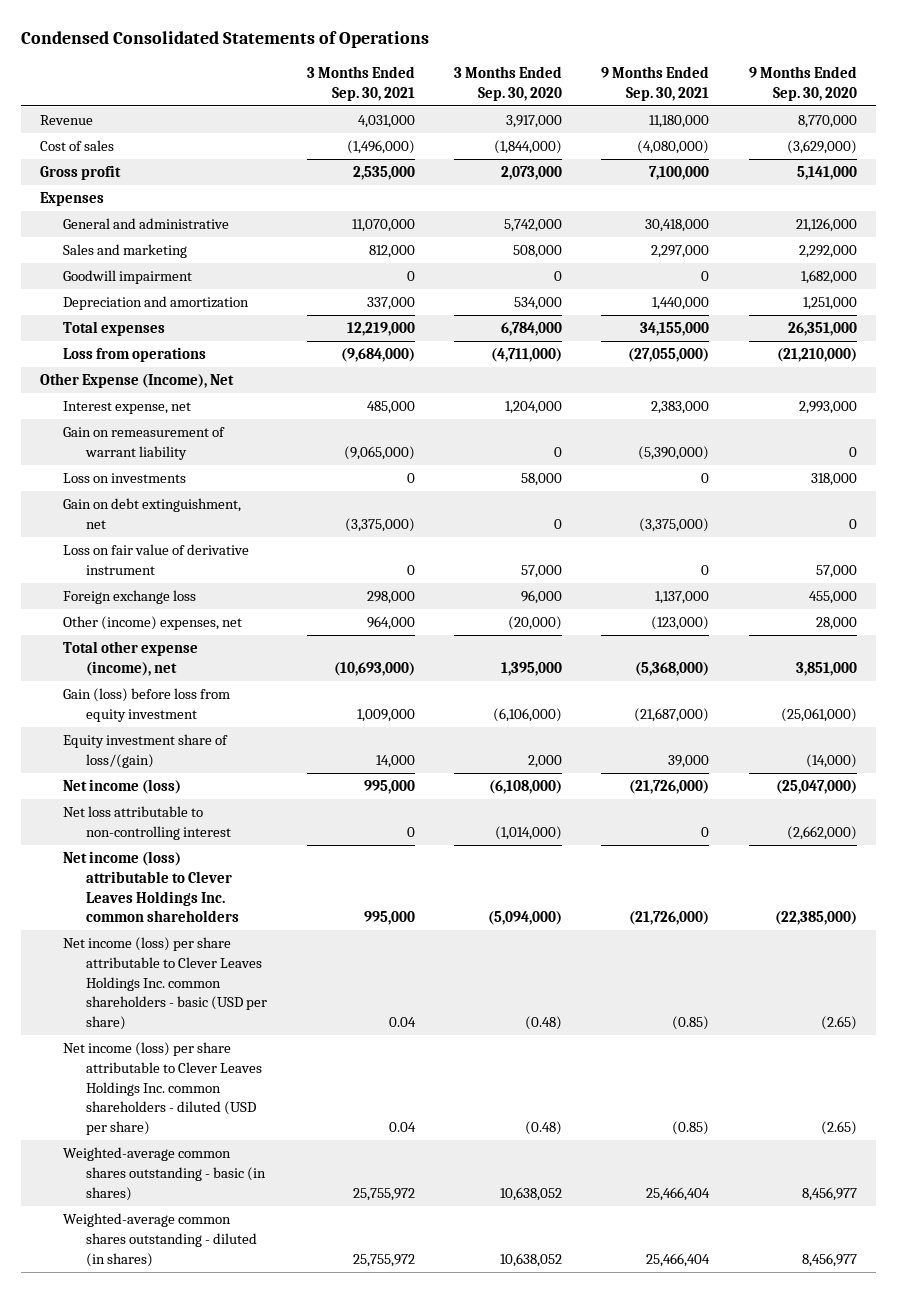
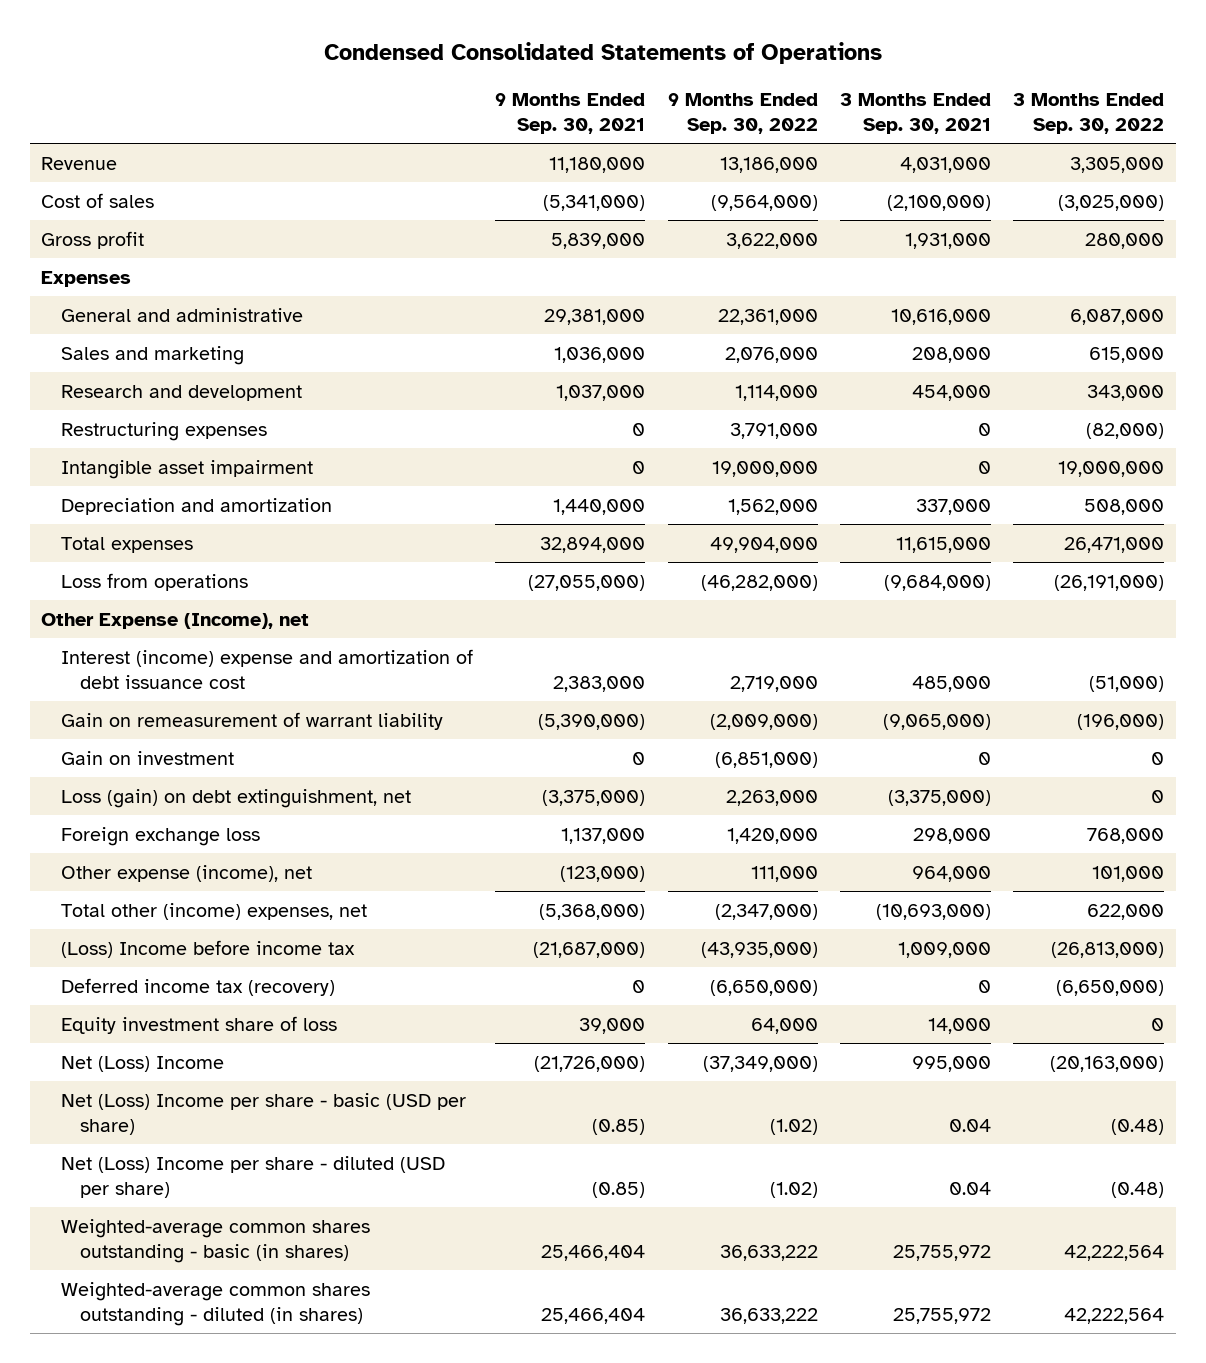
- | 3 Months Ended Sep. 30, 2021 | 3 Months Ended Sep. 30, 2020 | 9 Months Ended Sep. 30, 2021 | 9 Months Ended Sep. 30, 2020
+ | 9 Months Ended Sep. 30, 2021 | 9 Months Ended Sep. 30, 2022 | 3 Months Ended Sep. 30, 2021 | 3 Months Ended Sep. 30, 2022
- Cost of sales | (1,496,000) | (1,844,000) | (4,080,000) | (3,629,000)
- Gross profit | 2,535,000 | 2,073,000 | 7,100,000 | 5,141,000
+ Cost of sales | (5,341,000) | (9,564,000) | (2,100,000) | (3,025,000)
+ Gross profit | 5,839,000 | 3,622,000 | 1,931,000 | 280,000
- General and administrative | 11,070,000 | 5,742,000 | 30,418,000 | 21,126,000
- Sales and marketing | 812,000 | 508,000 | 2,297,000 | 2,292,000
- Goodwill impairment | 0 | 0 | 0 | 1,682,000
+ General and administrative | 29,381,000 | 22,361,000 | 10,616,000 | 6,087,000
+ Sales and marketing | 1,036,000 | 2,076,000 | 208,000 | 615,000
+ Research and development | 1,037,000 | 1,114,000 | 454,000 | 343,000
+ Restructuring expenses | 0 | 3,791,000 | 0 | (82,000)
+ Intangible asset impairment | 0 | 19,000,000 | 0 | 19,000,000
- Total expenses | 12,219,000 | 6,784,000 | 34,155,000 | 26,351,000
+ Total expenses | 32,894,000 | 49,904,000 | 11,615,000 | 26,471,000
- Other Expense (Income), Net
- Interest expense, net | 485,000 | 1,204,000 | 2,383,000 | 2,993,000
+ Other Expense (Income), net
+ Interest (income) expense and amortization of debt issuance cost | 2,383,000 | 2,719,000 | 485,000 | (51,000)
- Loss on investments | 0 | 58,000 | 0 | 318,000
- Gain on debt extinguishment, net | (3,375,000) | 0 | (3,375,000) | 0
- Loss on fair value of derivative instrument | 0 | 57,000 | 0 | 57,000
+ Gain on investment | 0 | (6,851,000) | 0 | 0
+ Loss (gain) on debt extinguishment, net | (3,375,000) | 2,263,000 | (3,375,000) | 0
- Other (income) expenses, net | 964,000 | (20,000) | (123,000) | 28,000
- Total other expense (income), net | (10,693,000) | 1,395,000 | (5,368,000) | 3,851,000
- Gain (loss) before loss from equity investment | 1,009,000 | (6,106,000) | (21,687,000) | (25,061,000)
- Equity investment share of loss/(gain) | 14,000 | 2,000 | 39,000 | (14,000)
- Net income (loss) | 995,000 | (6,108,000) | (21,726,000) | (25,047,000)
- Net loss attributable to non-controlling interest | 0 | (1,014,000) | 0 | (2,662,000)
- Net income (loss) attributable to Clever Leaves Holdings Inc. common shareholders | 995,000 | (5,094,000) | (21,726,000) | (22,385,000)
- Net income (loss) per share attributable to Clever Leaves Holdings Inc. common shareholders - basic (USD per share) | 0.04 | (0.48) | (0.85) | (2.65)
- Net income (loss) per share attributable to Clever Leaves Holdings Inc. common shareholders - diluted (USD per share) | 0.04 | (0.48) | (0.85) | (2.65)
+ Other expense (income), net | (123,000) | 111,000 | 964,000 | 101,000
+ Total other (income) expenses, net | (5,368,000) | (2,347,000) | (10,693,000) | 622,000
+ (Loss) Income before income tax | (21,687,000) | (43,935,000) | 1,009,000 | (26,813,000)
+ Deferred income tax (recovery) | 0 | (6,650,000) | 0 | (6,650,000)
+ Equity investment share of loss | 39,000 | 64,000 | 14,000 | 0
+ Net (Loss) Income | (21,726,000) | (37,349,000) | 995,000 | (20,163,000)
+ Net (Loss) Income per share - basic (USD per share) | (0.85) | (1.02) | 0.04 | (0.48)
+ Net (Loss) Income per share - diluted (USD per share) | (0.85) | (1.02) | 0.04 | (0.48)

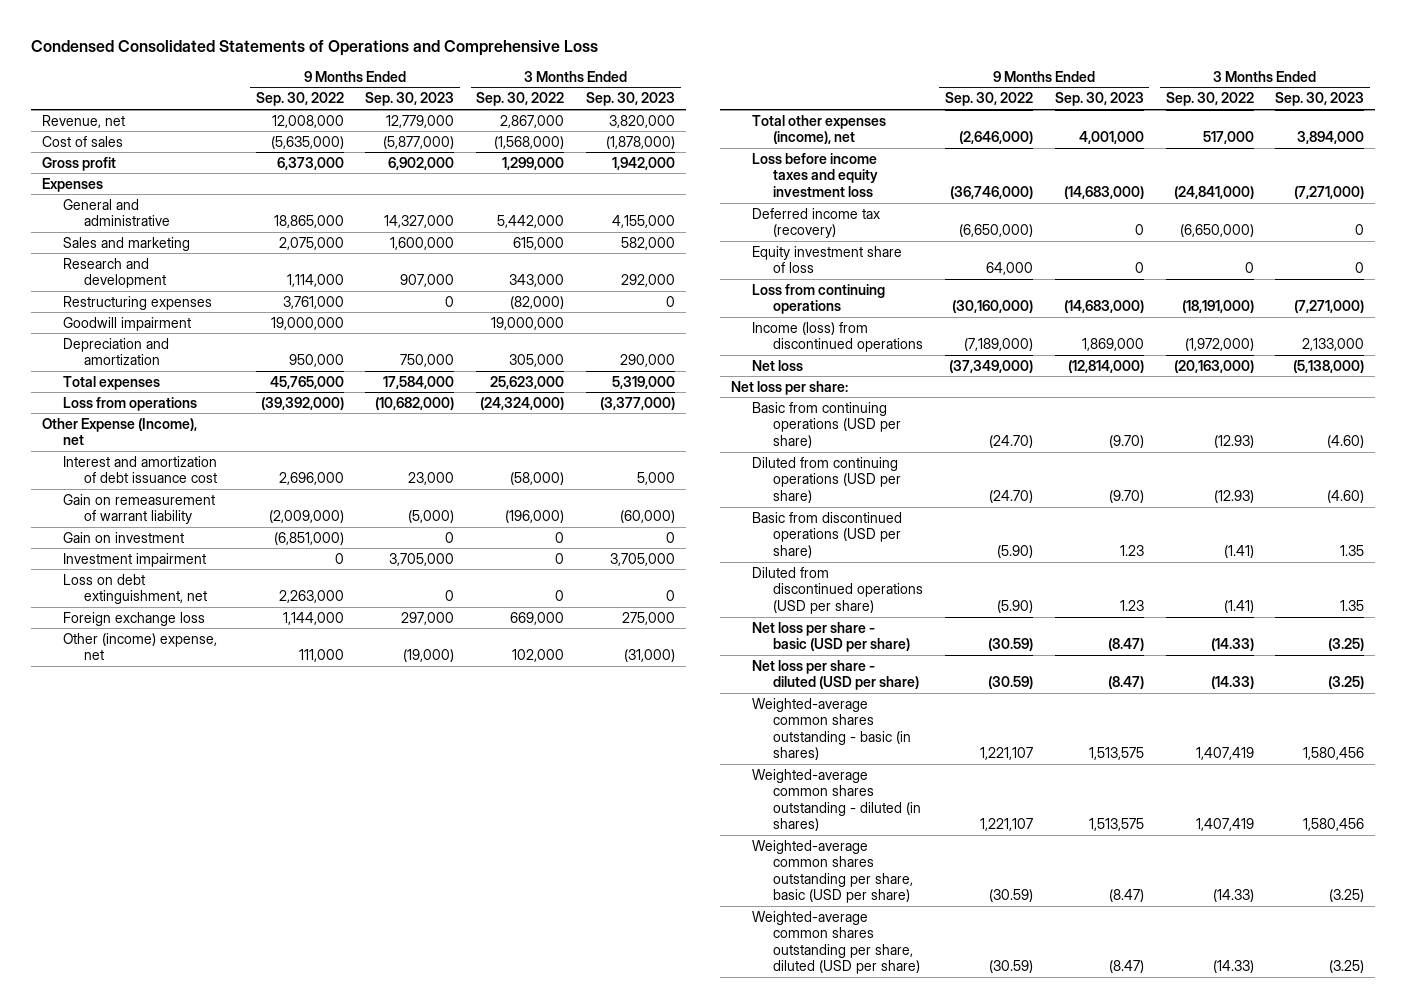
- Condensed Consolidated Statements of Operations
+ Condensed Consolidated Statements of Operations and Comprehensive Loss
- | 9 Months Ended Sep. 30, 2021 | 9 Months Ended Sep. 30, 2022 | 3 Months Ended Sep. 30, 2021 | 3 Months Ended Sep. 30, 2022
+ | 9 Months Ended Sep. 30, 2022 | 9 Months Ended Sep. 30, 2023 | 3 Months Ended Sep. 30, 2022 | 3 Months Ended Sep. 30, 2023
- Revenue | 11,180,000 | 13,186,000 | 4,031,000 | 3,305,000
- Cost of sales | (5,341,000) | (9,564,000) | (2,100,000) | (3,025,000)
- Gross profit | 5,839,000 | 3,622,000 | 1,931,000 | 280,000
+ Revenue, net | 12,008,000 | 12,779,000 | 2,867,000 | 3,820,000
+ Cost of sales | (5,635,000) | (5,877,000) | (1,568,000) | (1,878,000)
+ Gross profit | 6,373,000 | 6,902,000 | 1,299,000 | 1,942,000
- General and administrative | 29,381,000 | 22,361,000 | 10,616,000 | 6,087,000
- Sales and marketing | 1,036,000 | 2,076,000 | 208,000 | 615,000
+ General and administrative | 18,865,000 | 14,327,000 | 5,442,000 | 4,155,000
+ Sales and marketing | 2,075,000 | 1,600,000 | 615,000 | 582,000
- Restructuring expenses | 0 | 3,791,000 | 0 | (82,000)
- Intangible asset impairment | 0 | 19,000,000 | 0 | 19,000,000
- Depreciation and amortization | 1,440,000 | 1,562,000 | 337,000 | 508,000
- Total expenses | 32,894,000 | 49,904,000 | 11,615,000 | 26,471,000
- Loss from operations | (27,055,000) | (46,282,000) | (9,684,000) | (26,191,000)
+ Restructuring expenses | 3,761,000 | 0 | (82,000) | 0
+ Goodwill impairment | 19,000,000 | | 19,000,000 |
+ Depreciation and amortization | 950,000 | 750,000 | 305,000 | 290,000
+ Total expenses | 45,765,000 | 17,584,000 | 25,623,000 | 5,319,000
+ Loss from operations | (39,392,000) | (10,682,000) | (24,324,000) | (3,377,000)
- Interest (income) expense and amortization of debt issuance cost | 2,383,000 | 2,719,000 | 485,000 | (51,000)
+ Interest and amortization of debt issuance cost | 2,696,000 | 23,000 | (58,000) | 5,000
- Loss (gain) on debt extinguishment, net | (3,375,000) | 2,263,000 | (3,375,000) | 0
- Foreign exchange loss | 1,137,000 | 1,420,000 | 298,000 | 768,000
- Other expense (income), net | (123,000) | 111,000 | 964,000 | 101,000
- Total other (income) expenses, net | (5,368,000) | (2,347,000) | (10,693,000) | 622,000
- (Loss) Income before income tax | (21,687,000) | (43,935,000) | 1,009,000 | (26,813,000)
+ Investment impairment | 0 | 3,705,000 | 0 | 3,705,000
+ Loss on debt extinguishment, net | 2,263,000 | 0 | 0 | 0
+ Foreign exchange loss | 1,144,000 | 297,000 | 669,000 | 275,000
+ Other (income) expense, net | 111,000 | (19,000) | 102,000 | (31,000)
+ Total other expenses (income), net | (2,646,000) | 4,001,000 | 517,000 | 3,894,000
+ Loss before income taxes and equity investment loss | (36,746,000) | (14,683,000) | (24,841,000) | (7,271,000)
- Net (Loss) Income | (21,726,000) | (37,349,000) | 995,000 | (20,163,000)
- Net (Loss) Income per share - basic (USD per share) | (0.85) | (1.02) | 0.04 | (0.48)
- Net (Loss) Income per share - diluted (USD per share) | (0.85) | (1.02) | 0.04 | (0.48)
- Weighted-average common shares outstanding - basic (in shares) | 25,466,404 | 36,633,222 | 25,755,972 | 42,222,564
- Weighted-average common shares outstanding - diluted (in shares) | 25,466,404 | 36,633,222 | 25,755,972 | 42,222,564
+ Loss from continuing operations | (30,160,000) | (14,683,000) | (18,191,000) | (7,271,000)
+ Income (loss) from discontinued operations | (7,189,000) | 1,869,000 | (1,972,000) | 2,133,000
+ Net loss | (37,349,000) | (12,814,000) | (20,163,000) | (5,138,000)
+ Net loss per share:
+ Basic from continuing operations (USD per share) | (24.70) | (9.70) | (12.93) | (4.60)
+ Diluted from continuing operations (USD per share) | (24.70) | (9.70) | (12.93) | (4.60)
+ Basic from discontinued operations (USD per share) | (5.90) | 1.23 | (1.41) | 1.35
+ Diluted from discontinued operations (USD per share) | (5.90) | 1.23 | (1.41) | 1.35
+ Net loss per share - basic (USD per share) | (30.59) | (8.47) | (14.33) | (3.25)
+ Net loss per share - diluted (USD per share) | (30.59) | (8.47) | (14.33) | (3.25)
+ Weighted-average common shares outstanding - basic (in shares) | 1,221,107 | 1,513,575 | 1,407,419 | 1,580,456
+ Weighted-average common shares outstanding - diluted (in shares) | 1,221,107 | 1,513,575 | 1,407,419 | 1,580,456
+ Weighted-average common shares outstanding per share, basic (USD per share) | (30.59) | (8.47) | (14.33) | (3.25)
+ Weighted-average common shares outstanding per share, diluted (USD per share) | (30.59) | (8.47) | (14.33) | (3.25)

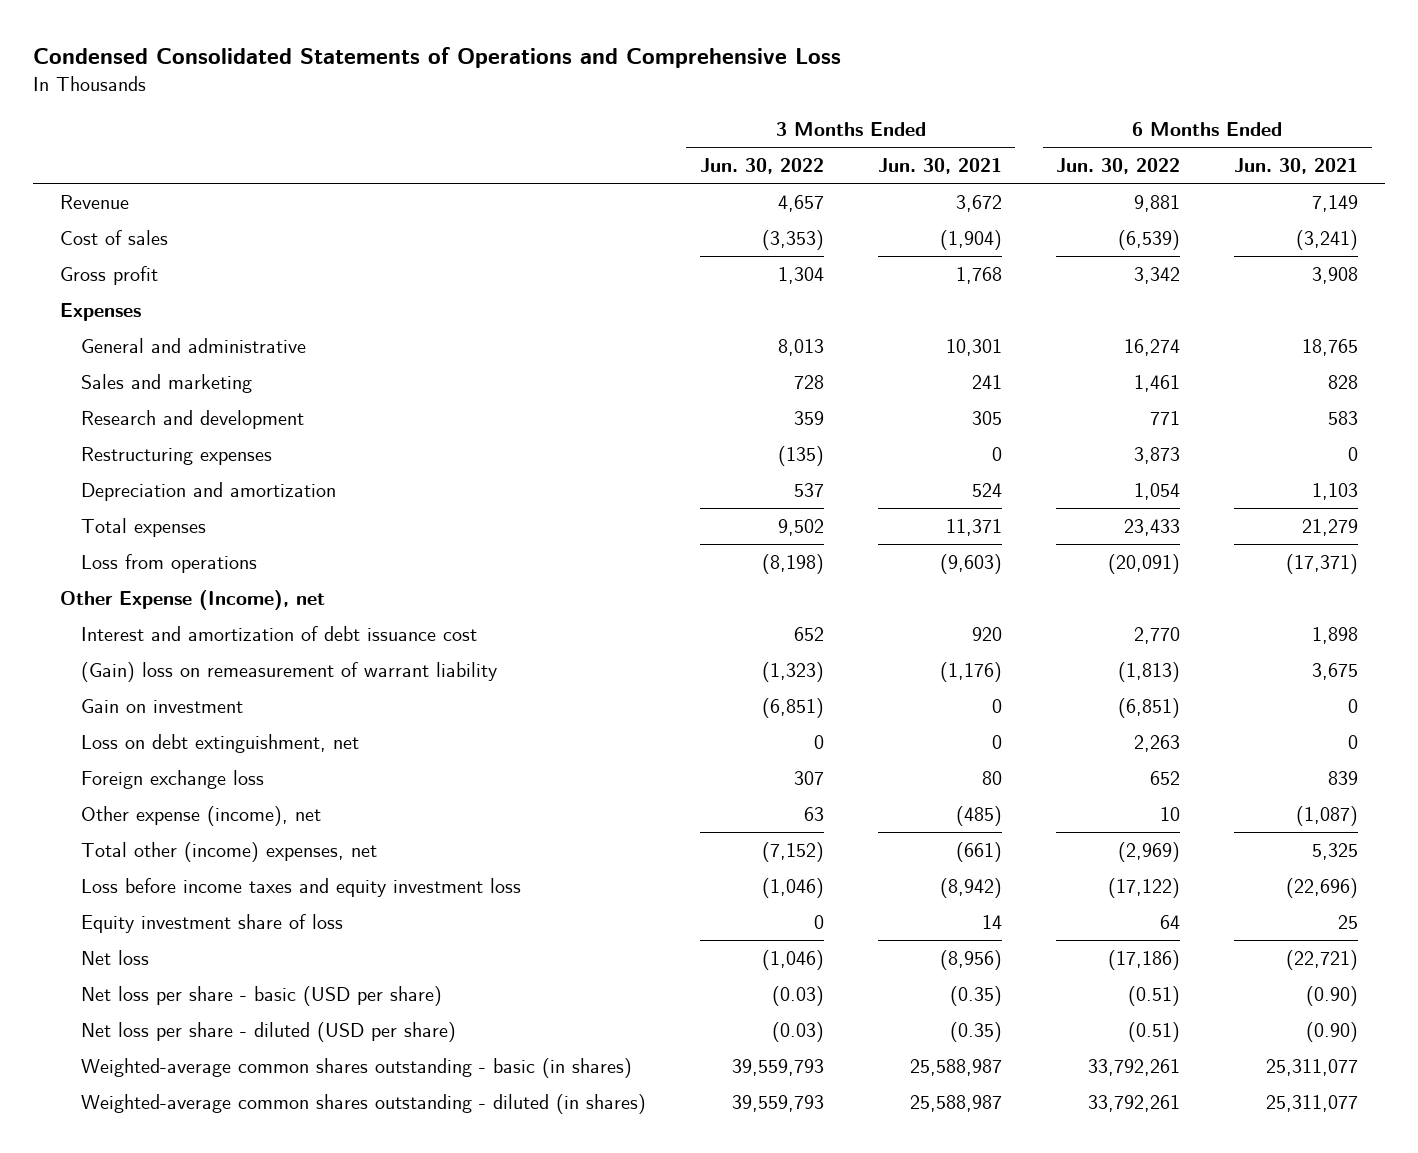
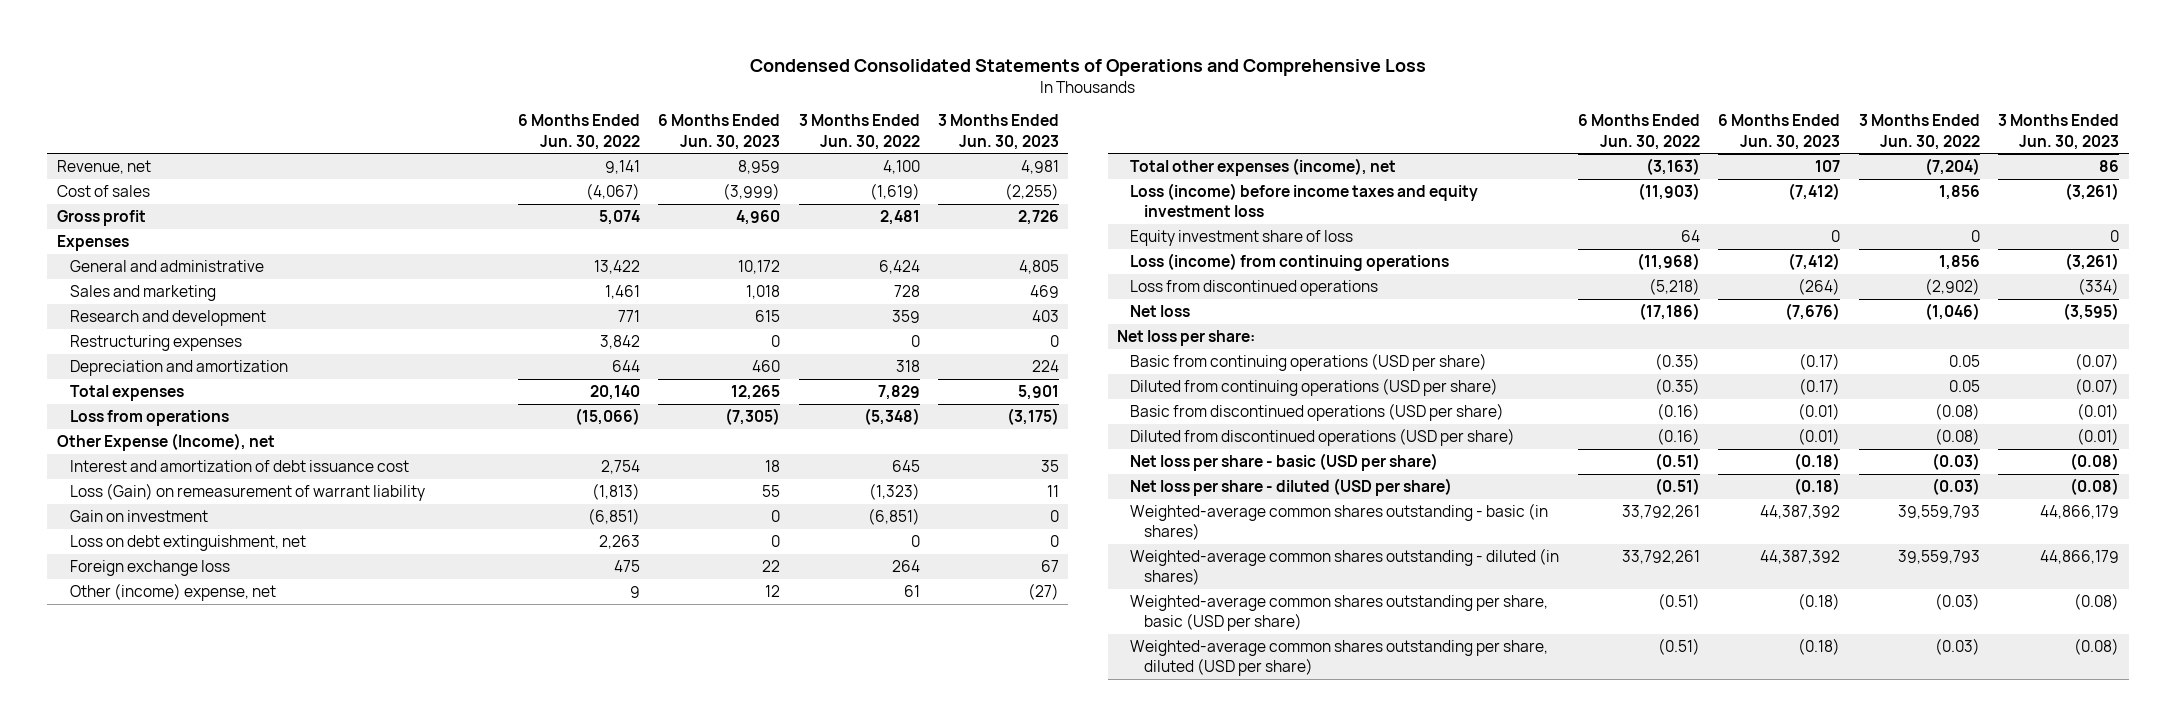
- | 3 Months Ended Jun. 30, 2022 | 3 Months Ended Jun. 30, 2021 | 6 Months Ended Jun. 30, 2022 | 6 Months Ended Jun. 30, 2021
+ | 6 Months Ended Jun. 30, 2022 | 6 Months Ended Jun. 30, 2023 | 3 Months Ended Jun. 30, 2022 | 3 Months Ended Jun. 30, 2023
- Revenue | 4,657 | 3,672 | 9,881 | 7,149
- Cost of sales | (3,353) | (1,904) | (6,539) | (3,241)
- Gross profit | 1,304 | 1,768 | 3,342 | 3,908
+ Revenue, net | 9,141 | 8,959 | 4,100 | 4,981
+ Cost of sales | (4,067) | (3,999) | (1,619) | (2,255)
+ Gross profit | 5,074 | 4,960 | 2,481 | 2,726
- General and administrative | 8,013 | 10,301 | 16,274 | 18,765
+ General and administrative | 13,422 | 10,172 | 6,424 | 4,805
- Restructuring expenses | (135) | 0 | 3,873 | 0
- Depreciation and amortization | 537 | 524 | 1,054 | 1,103
- Total expenses | 9,502 | 11,371 | 23,433 | 21,279
- Loss from operations | (8,198) | (9,603) | (20,091) | (17,371)
+ Restructuring expenses | 3,842 | 0 | 0 | 0
+ Depreciation and amortization | 644 | 460 | 318 | 224
+ Total expenses | 20,140 | 12,265 | 7,829 | 5,901
+ Loss from operations | (15,066) | (7,305) | (5,348) | (3,175)
- Interest and amortization of debt issuance cost | 652 | 920 | 2,770 | 1,898
- (Gain) loss on remeasurement of warrant liability | (1,323) | (1,176) | (1,813) | 3,675
+ Interest and amortization of debt issuance cost | 2,754 | 18 | 645 | 35
+ Loss (Gain) on remeasurement of warrant liability | (1,813) | 55 | (1,323) | 11
- Foreign exchange loss | 307 | 80 | 652 | 839
- Other expense (income), net | 63 | (485) | 10 | (1,087)
- Total other (income) expenses, net | (7,152) | (661) | (2,969) | 5,325
- Loss before income taxes and equity investment loss | (1,046) | (8,942) | (17,122) | (22,696)
+ Foreign exchange loss | 475 | 22 | 264 | 67
+ Other (income) expense, net | 9 | 12 | 61 | (27)
+ Total other expenses (income), net | (3,163) | 107 | (7,204) | 86
+ Loss (income) before income taxes and equity investment loss | (11,903) | (7,412) | 1,856 | (3,261)
+ Loss (income) from continuing operations | (11,968) | (7,412) | 1,856 | (3,261)
+ Loss from discontinued operations | (5,218) | (264) | (2,902) | (334)
+ Net loss per share:
+ Basic from continuing operations (USD per share) | (0.35) | (0.17) | 0.05 | (0.07)
+ Diluted from continuing operations (USD per share) | (0.35) | (0.17) | 0.05 | (0.07)
+ Basic from discontinued operations (USD per share) | (0.16) | (0.01) | (0.08) | (0.01)
+ Diluted from discontinued operations (USD per share) | (0.16) | (0.01) | (0.08) | (0.01)
+ Weighted-average common shares outstanding per share, basic (USD per share) | (0.51) | (0.18) | (0.03) | (0.08)
+ Weighted-average common shares outstanding per share, diluted (USD per share) | (0.51) | (0.18) | (0.03) | (0.08)

